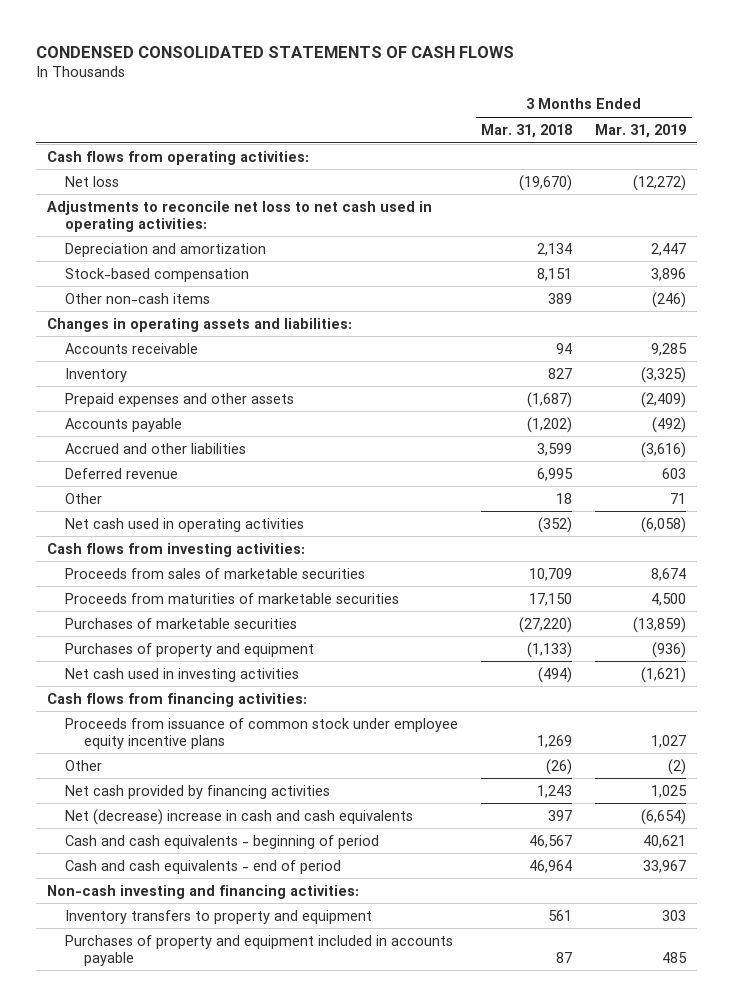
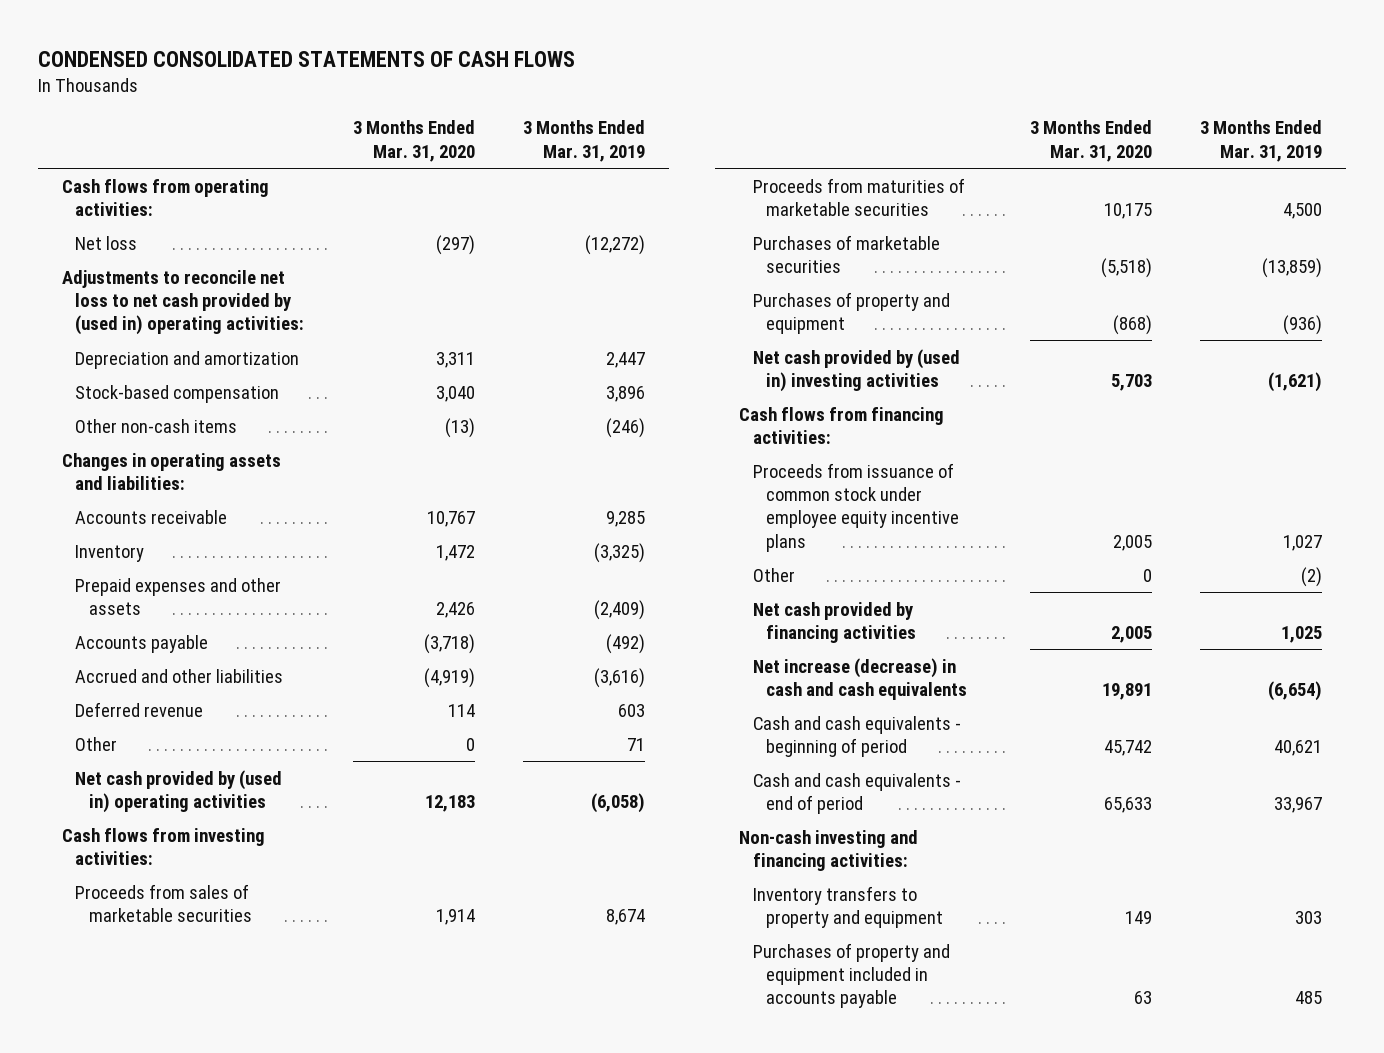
- | 3 Months Ended Mar. 31, 2018 | 3 Months Ended Mar. 31, 2019
+ | 3 Months Ended Mar. 31, 2020 | 3 Months Ended Mar. 31, 2019
- Adjustments to reconcile net loss to net cash used in operating activities:
+ Adjustments to reconcile net loss to net cash provided by (used in) operating activities:
- Net cash used in operating activities | (352) | (6,058)
+ Net cash provided by (used in) operating activities | 12,183 | (6,058)
- Net cash used in investing activities | (494) | (1,621)
+ Net cash provided by (used in) investing activities | 5,703 | (1,621)
- Net (decrease) increase in cash and cash equivalents | 397 | (6,654)
+ Net increase (decrease) in cash and cash equivalents | 19,891 | (6,654)

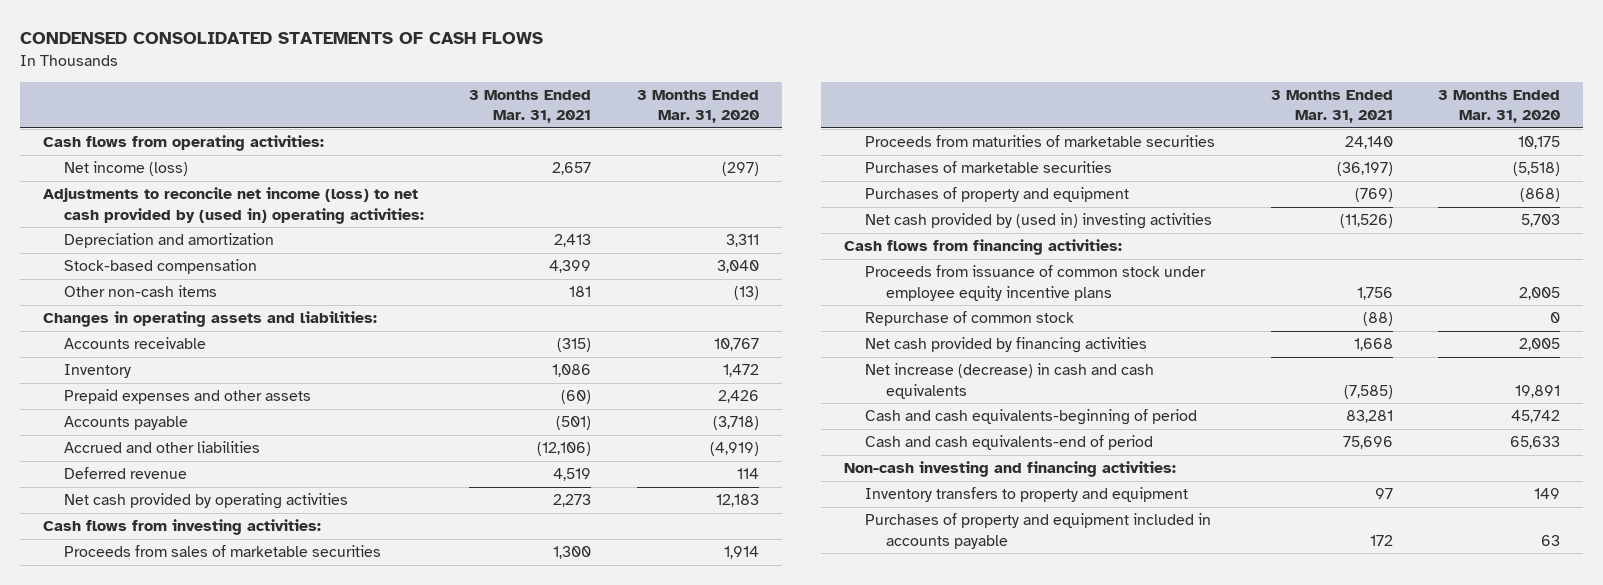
- | 3 Months Ended Mar. 31, 2020 | 3 Months Ended Mar. 31, 2019
+ | 3 Months Ended Mar. 31, 2021 | 3 Months Ended Mar. 31, 2020
- Net loss | (297) | (12,272)
- Adjustments to reconcile net loss to net cash provided by (used in) operating activities:
+ Net income (loss) | 2,657 | (297)
+ Adjustments to reconcile net income (loss) to net cash provided by (used in) operating activities:
- Other | 0 | 71
- Net cash provided by (used in) operating activities | 12,183 | (6,058)
+ Net cash provided by operating activities | 2,273 | 12,183
- Other | 0 | (2)
+ Repurchase of common stock | (88) | 0
- Cash and cash equivalents - beginning of period | 45,742 | 40,621
- Cash and cash equivalents - end of period | 65,633 | 33,967
+ Cash and cash equivalents-beginning of period | 83,281 | 45,742
+ Cash and cash equivalents-end of period | 75,696 | 65,633

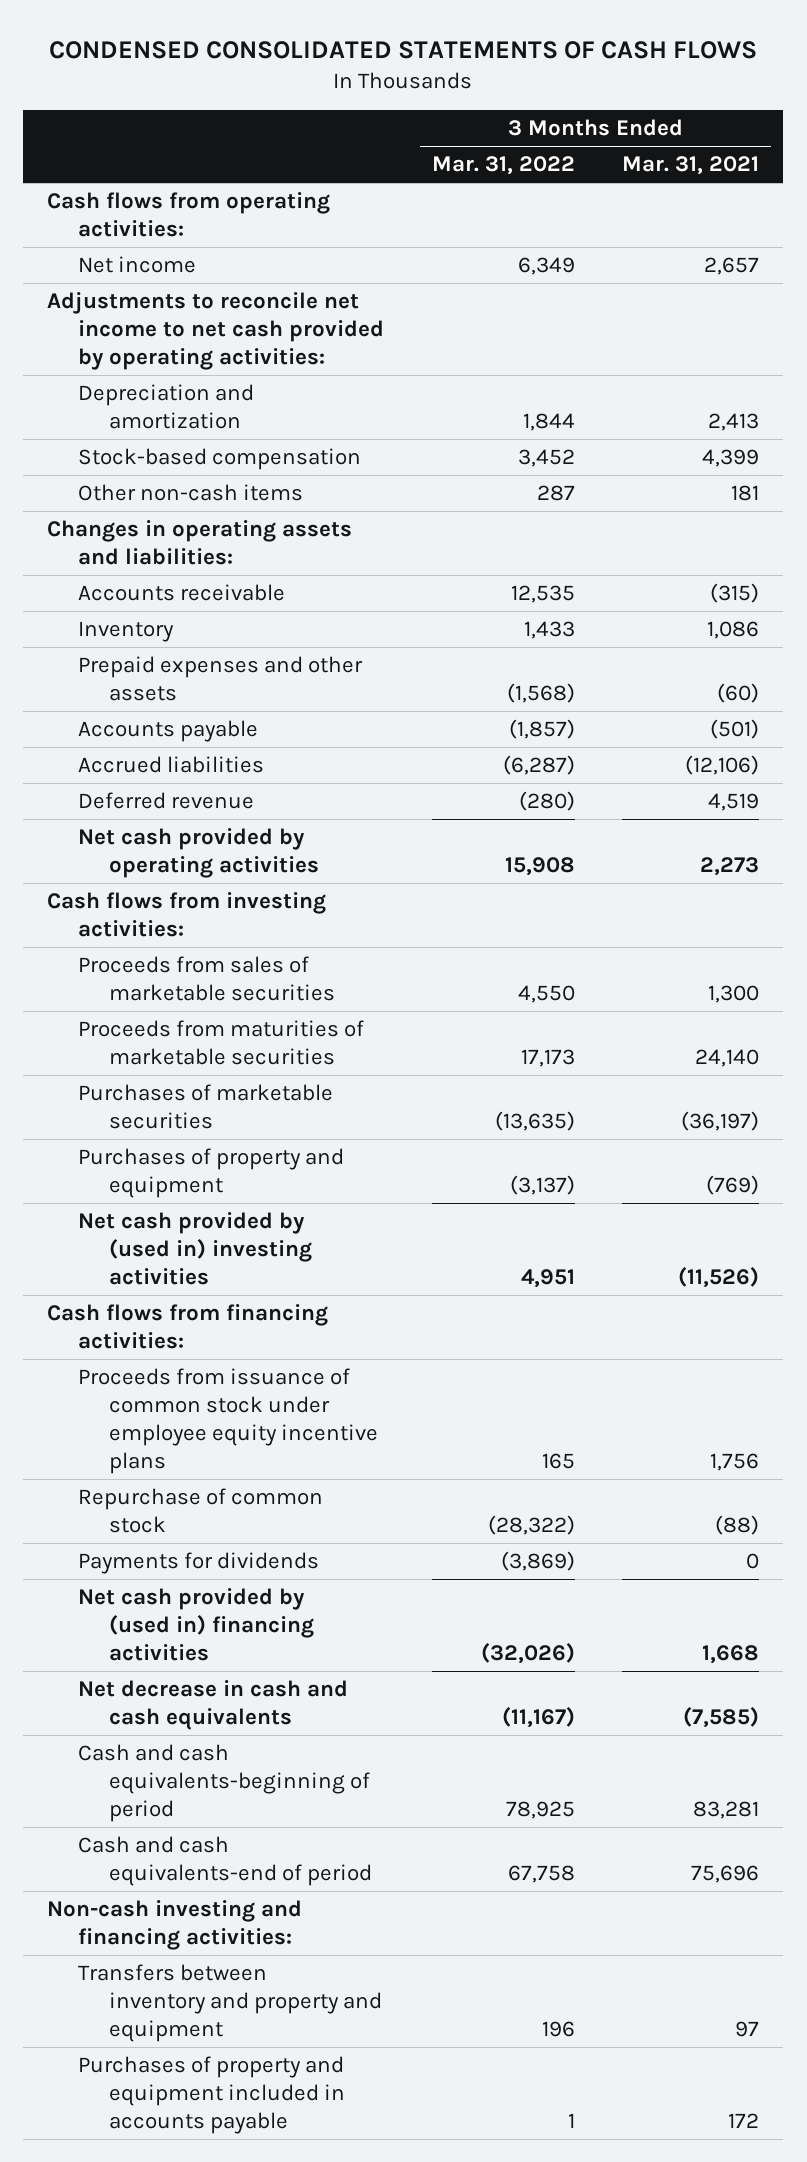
- | 3 Months Ended Mar. 31, 2021 | 3 Months Ended Mar. 31, 2020
+ | 3 Months Ended Mar. 31, 2022 | 3 Months Ended Mar. 31, 2021
- Net income (loss) | 2,657 | (297)
- Adjustments to reconcile net income (loss) to net cash provided by (used in) operating activities:
+ Net income | 6,349 | 2,657
+ Adjustments to reconcile net income to net cash provided by operating activities:
- Accrued and other liabilities | (12,106) | (4,919)
+ Accrued liabilities | (6,287) | (12,106)
- Net cash provided by financing activities | 1,668 | 2,005
- Net increase (decrease) in cash and cash equivalents | (7,585) | 19,891
+ Payments for dividends | (3,869) | 0
+ Net cash provided by (used in) financing activities | (32,026) | 1,668
+ Net decrease in cash and cash equivalents | (11,167) | (7,585)
- Inventory transfers to property and equipment | 97 | 149
+ Transfers between inventory and property and equipment | 196 | 97

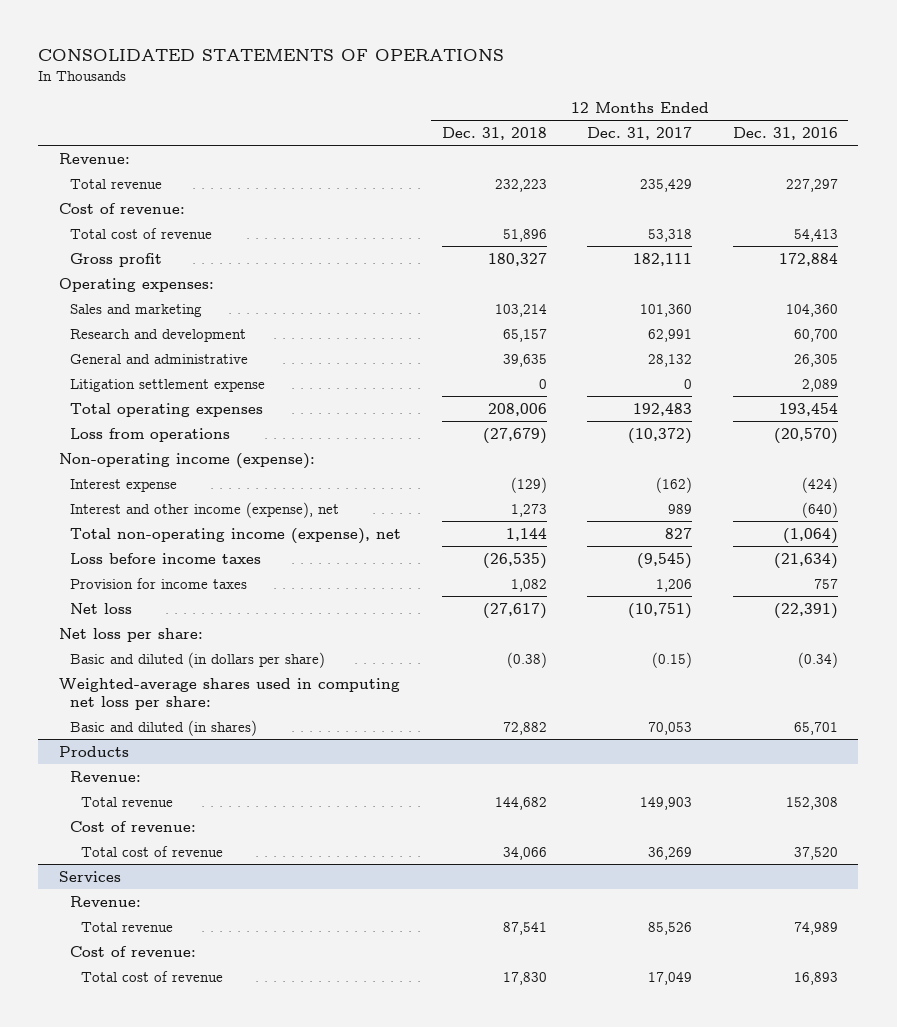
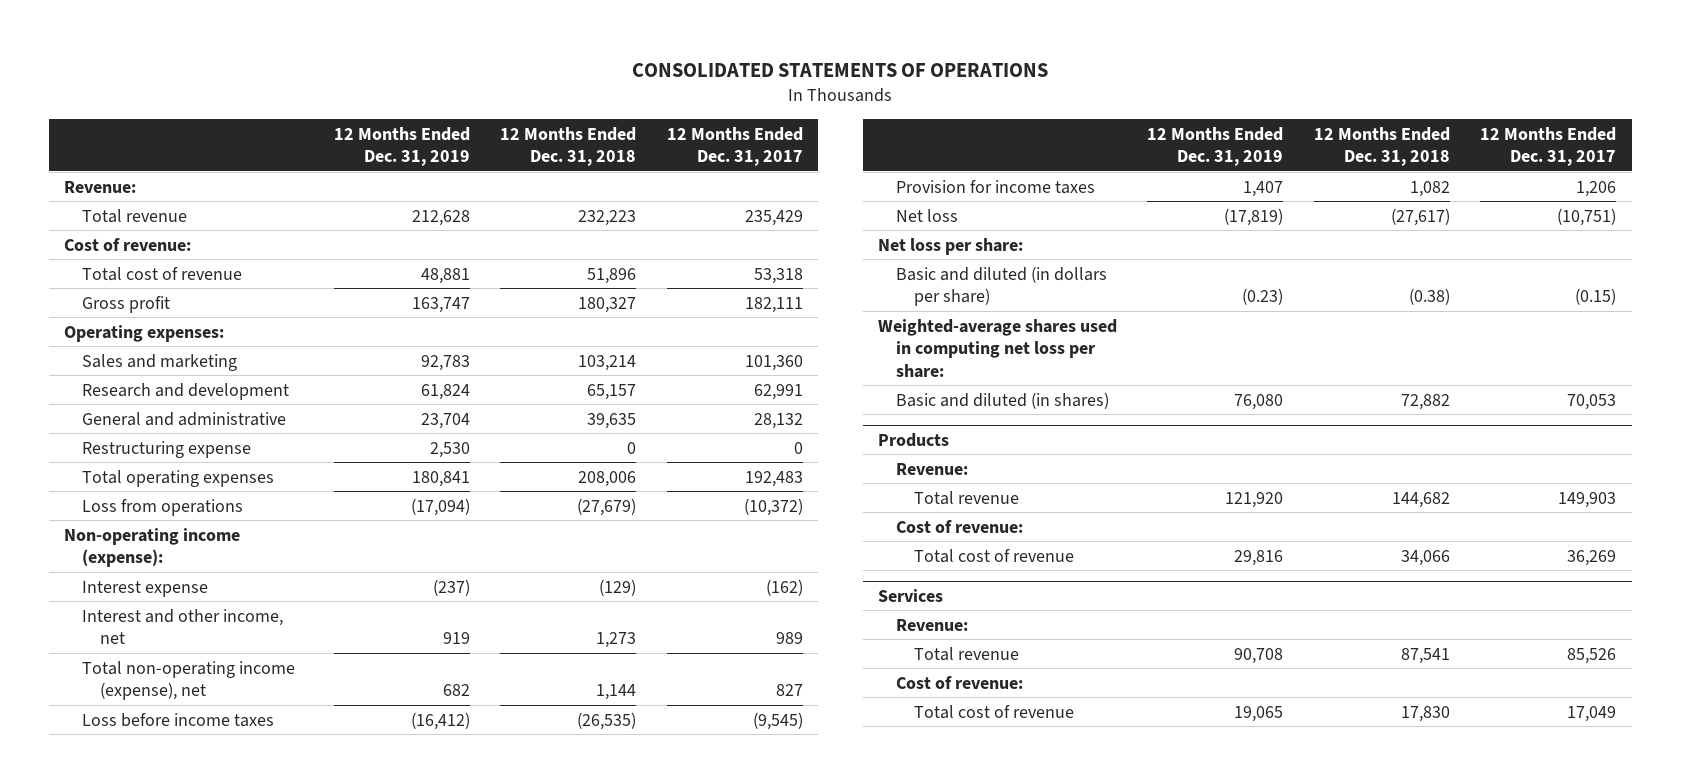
- | 12 Months Ended Dec. 31, 2018 | 12 Months Ended Dec. 31, 2017 | 12 Months Ended Dec. 31, 2016
+ | 12 Months Ended Dec. 31, 2019 | 12 Months Ended Dec. 31, 2018 | 12 Months Ended Dec. 31, 2017
- Litigation settlement expense | 0 | 0 | 2,089
+ Restructuring expense | 2,530 | 0 | 0
- Interest and other income (expense), net | 1,273 | 989 | (640)
+ Interest and other income, net | 919 | 1,273 | 989

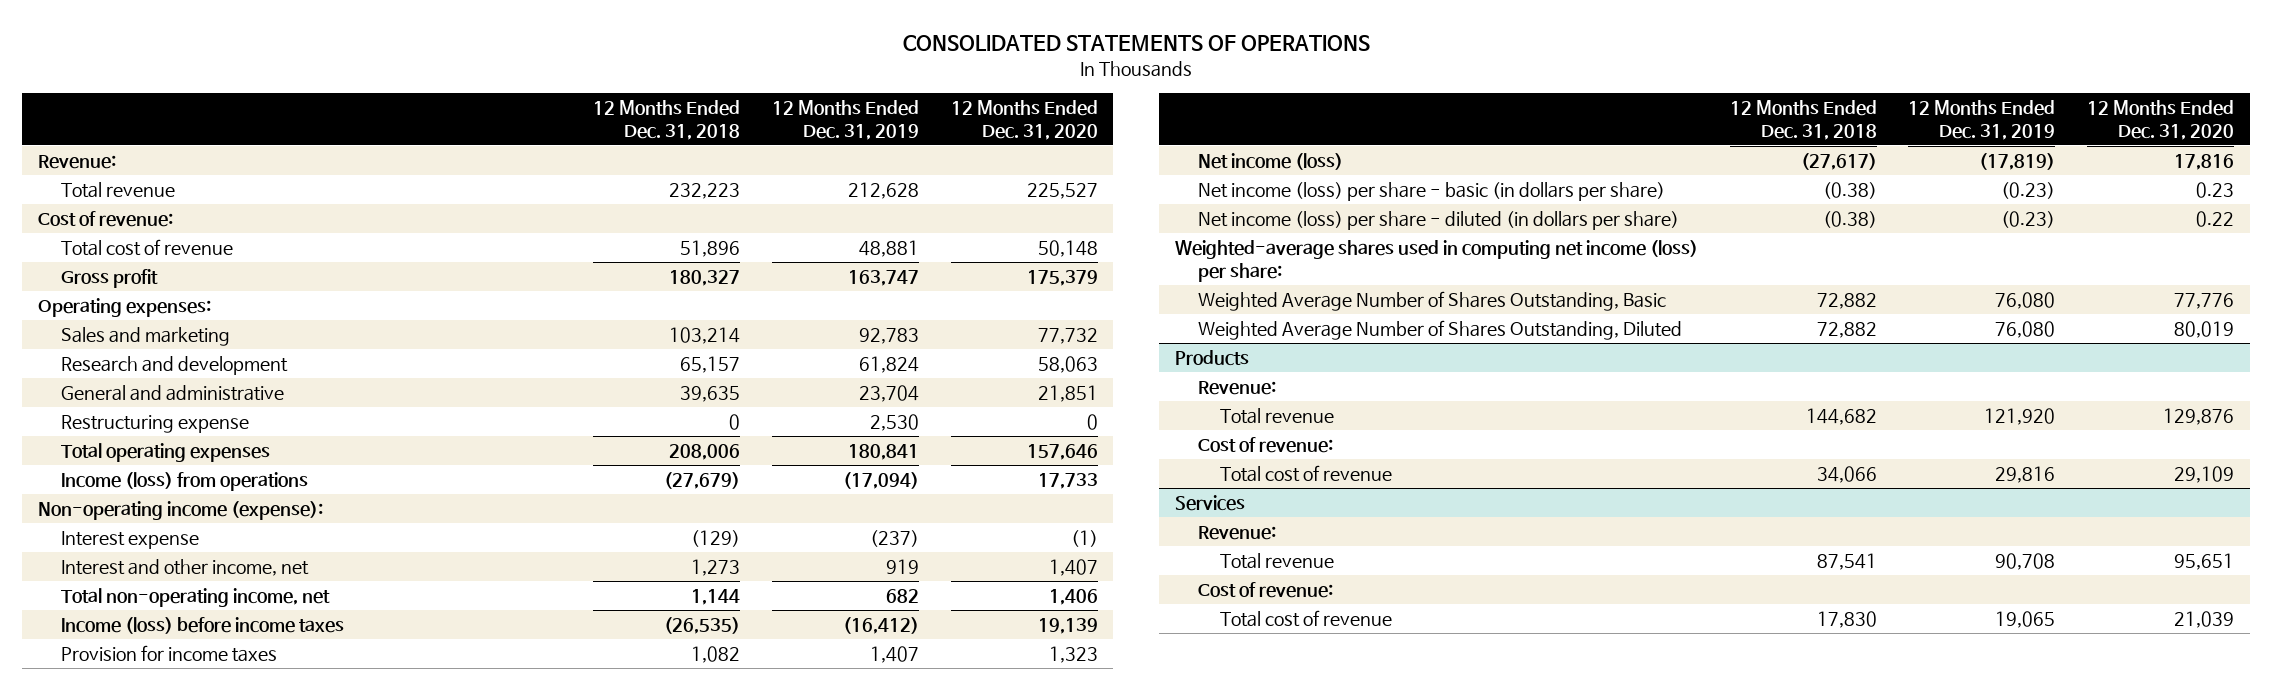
- | 12 Months Ended Dec. 31, 2019 | 12 Months Ended Dec. 31, 2018 | 12 Months Ended Dec. 31, 2017
+ | 12 Months Ended Dec. 31, 2018 | 12 Months Ended Dec. 31, 2019 | 12 Months Ended Dec. 31, 2020
- Loss from operations | (17,094) | (27,679) | (10,372)
+ Income (loss) from operations | (27,679) | (17,094) | 17,733
- Total non-operating income (expense), net | 682 | 1,144 | 827
- Loss before income taxes | (16,412) | (26,535) | (9,545)
+ Total non-operating income, net | 1,144 | 682 | 1,406
+ Income (loss) before income taxes | (26,535) | (16,412) | 19,139
- Net loss | (17,819) | (27,617) | (10,751)
- Net loss per share:
- Basic and diluted (in dollars per share) | (0.23) | (0.38) | (0.15)
- Weighted-average shares used in computing net loss per share:
- Basic and diluted (in shares) | 76,080 | 72,882 | 70,053
+ Net income (loss) | (27,617) | (17,819) | 17,816
+ Net income (loss) per share - basic (in dollars per share) | (0.38) | (0.23) | 0.23
+ Net income (loss) per share - diluted (in dollars per share) | (0.38) | (0.23) | 0.22
+ Weighted-average shares used in computing net income (loss) per share:
+ Weighted Average Number of Shares Outstanding, Basic | 72,882 | 76,080 | 77,776
+ Weighted Average Number of Shares Outstanding, Diluted | 72,882 | 76,080 | 80,019

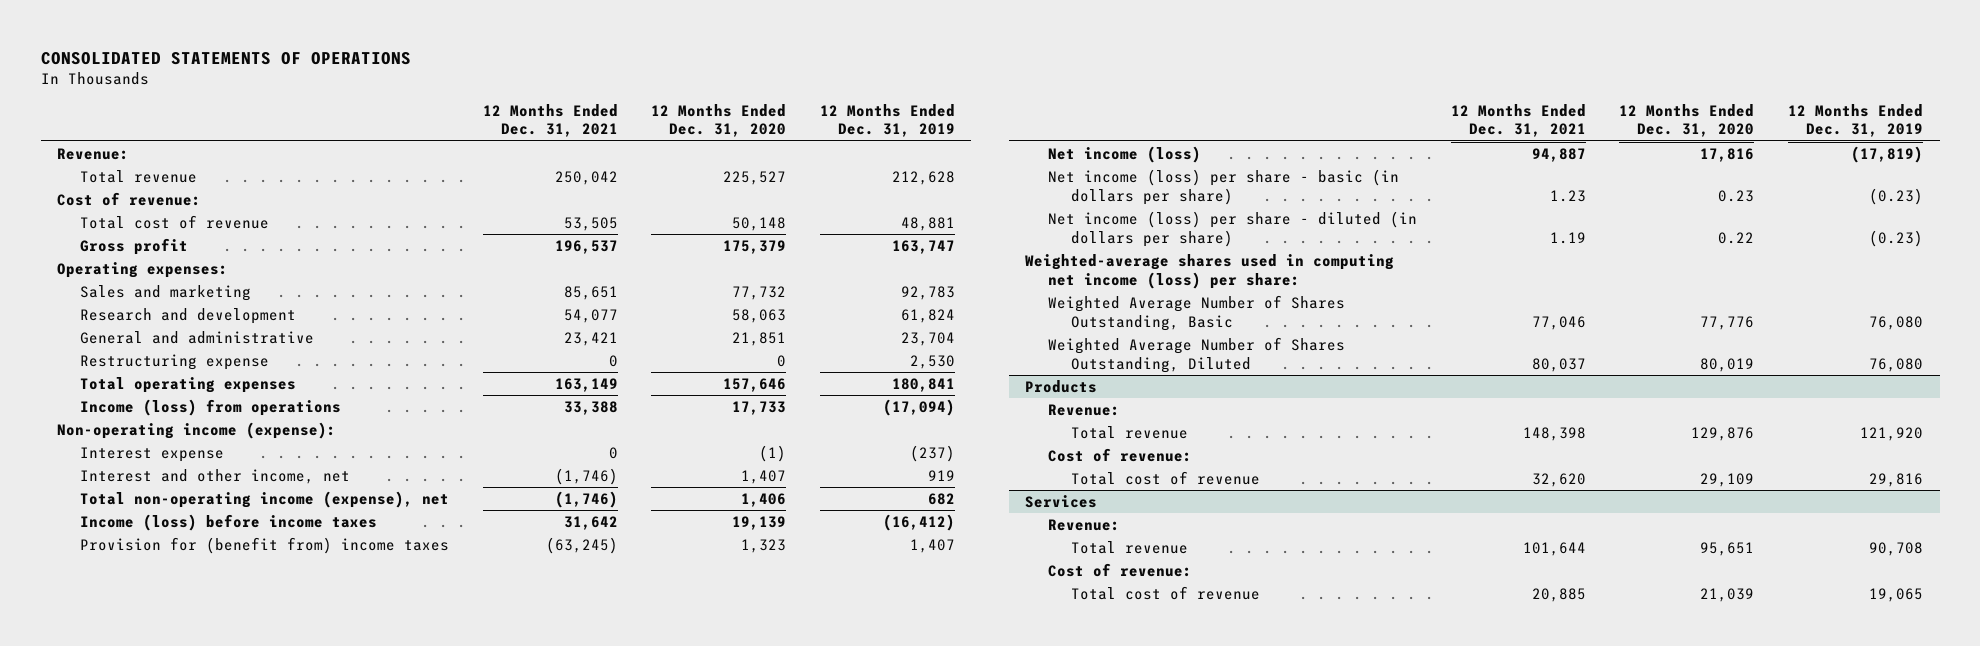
- | 12 Months Ended Dec. 31, 2018 | 12 Months Ended Dec. 31, 2019 | 12 Months Ended Dec. 31, 2020
+ | 12 Months Ended Dec. 31, 2021 | 12 Months Ended Dec. 31, 2020 | 12 Months Ended Dec. 31, 2019
- Total non-operating income, net | 1,144 | 682 | 1,406
+ Total non-operating income (expense), net | (1,746) | 1,406 | 682
- Provision for income taxes | 1,082 | 1,407 | 1,323
+ Provision for (benefit from) income taxes | (63,245) | 1,323 | 1,407

